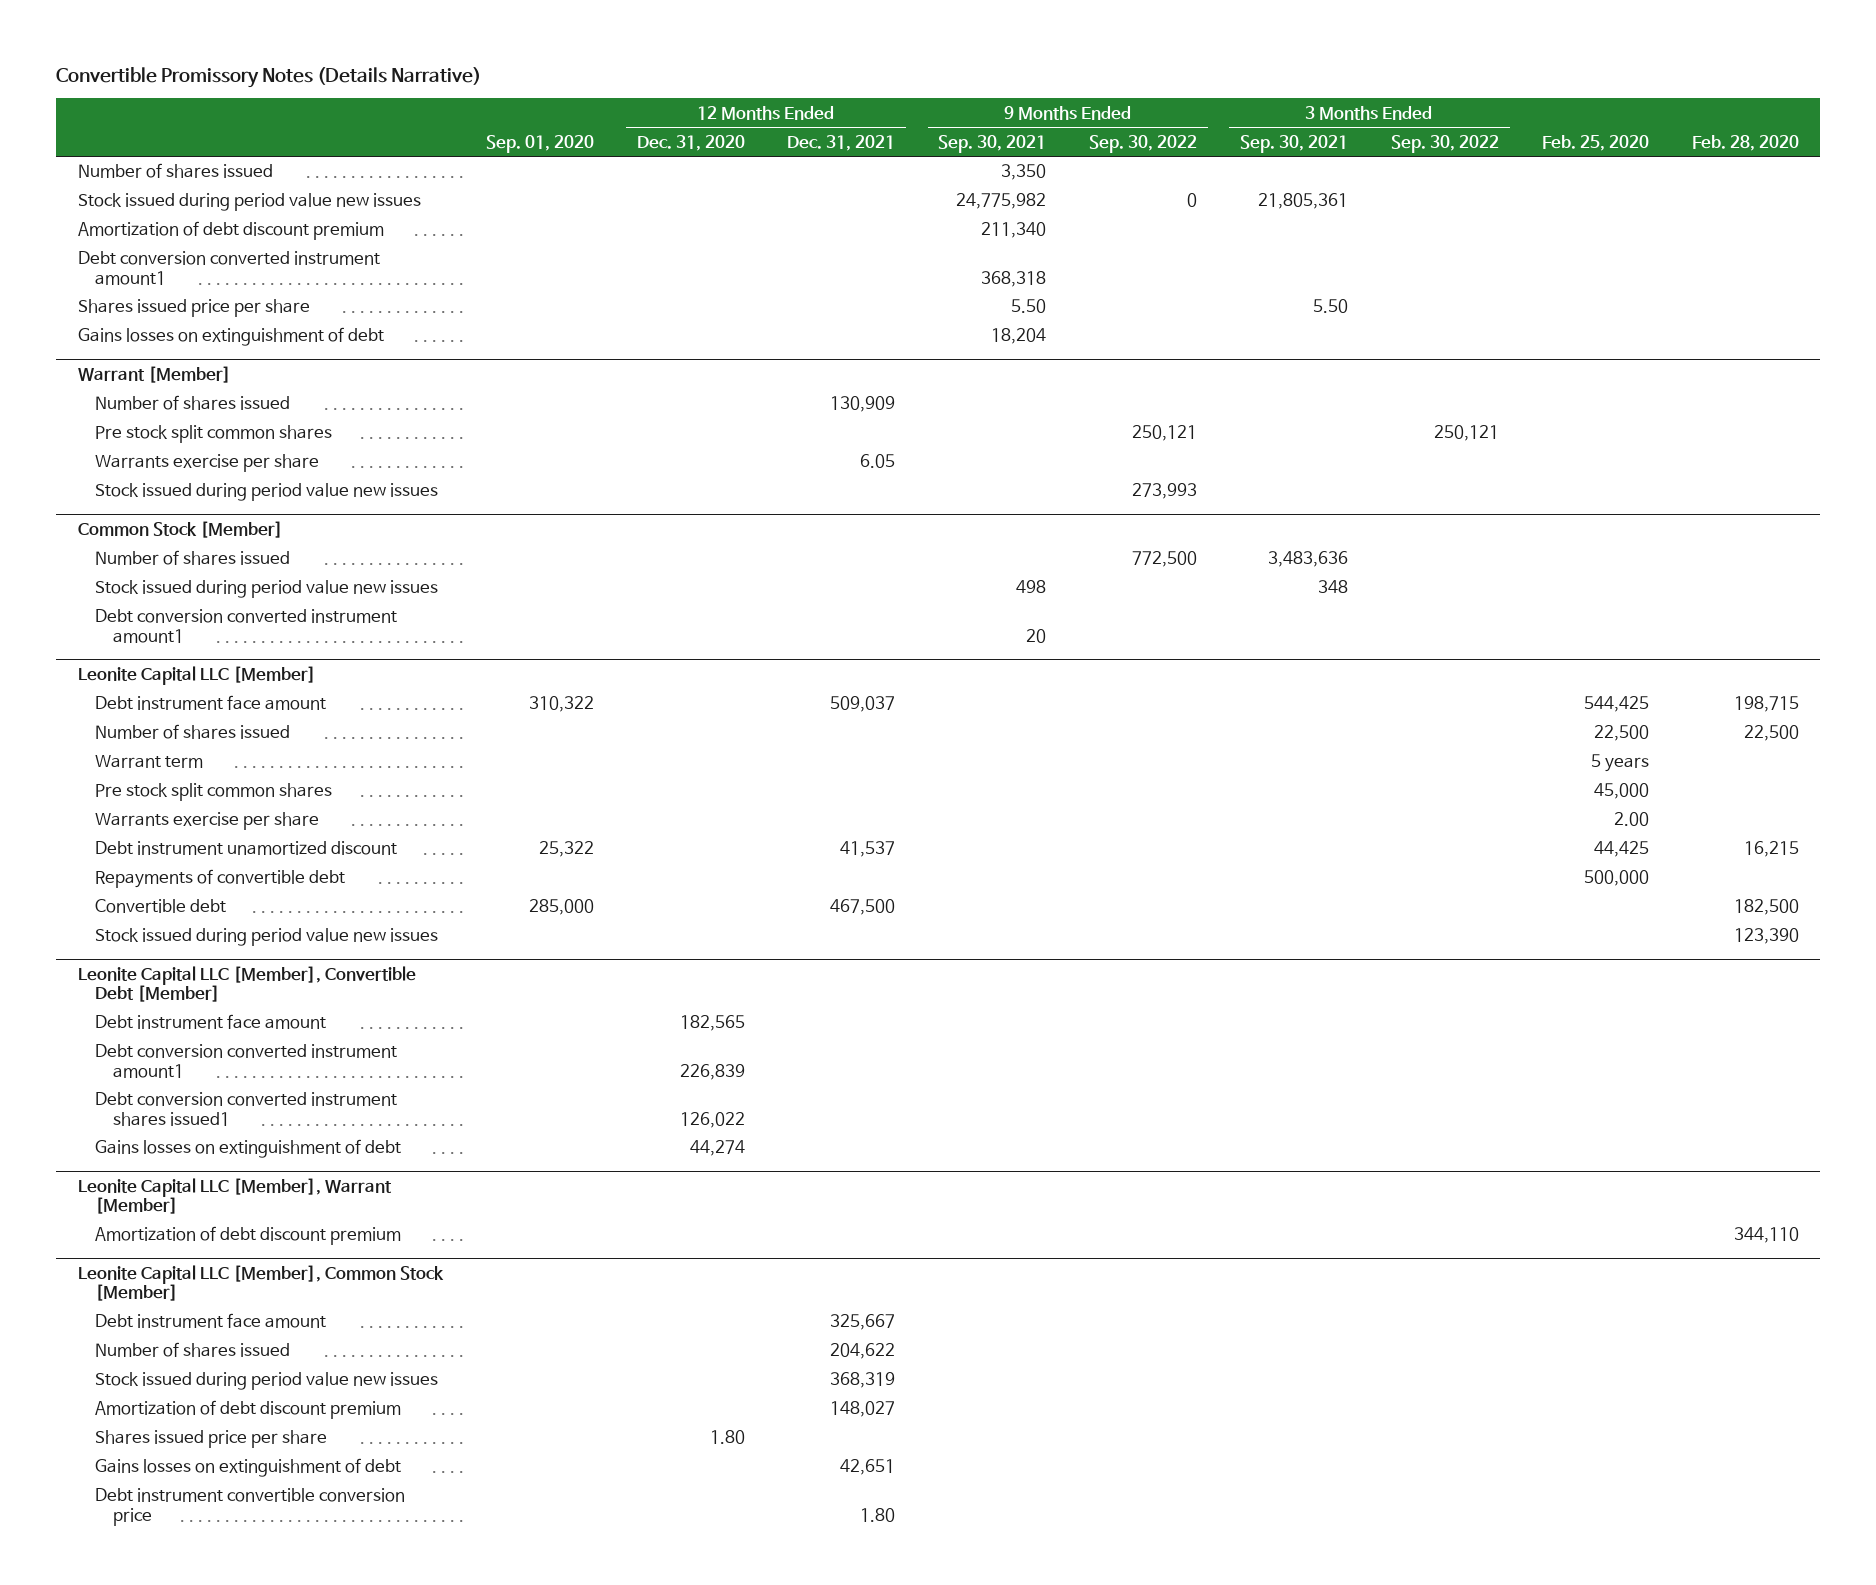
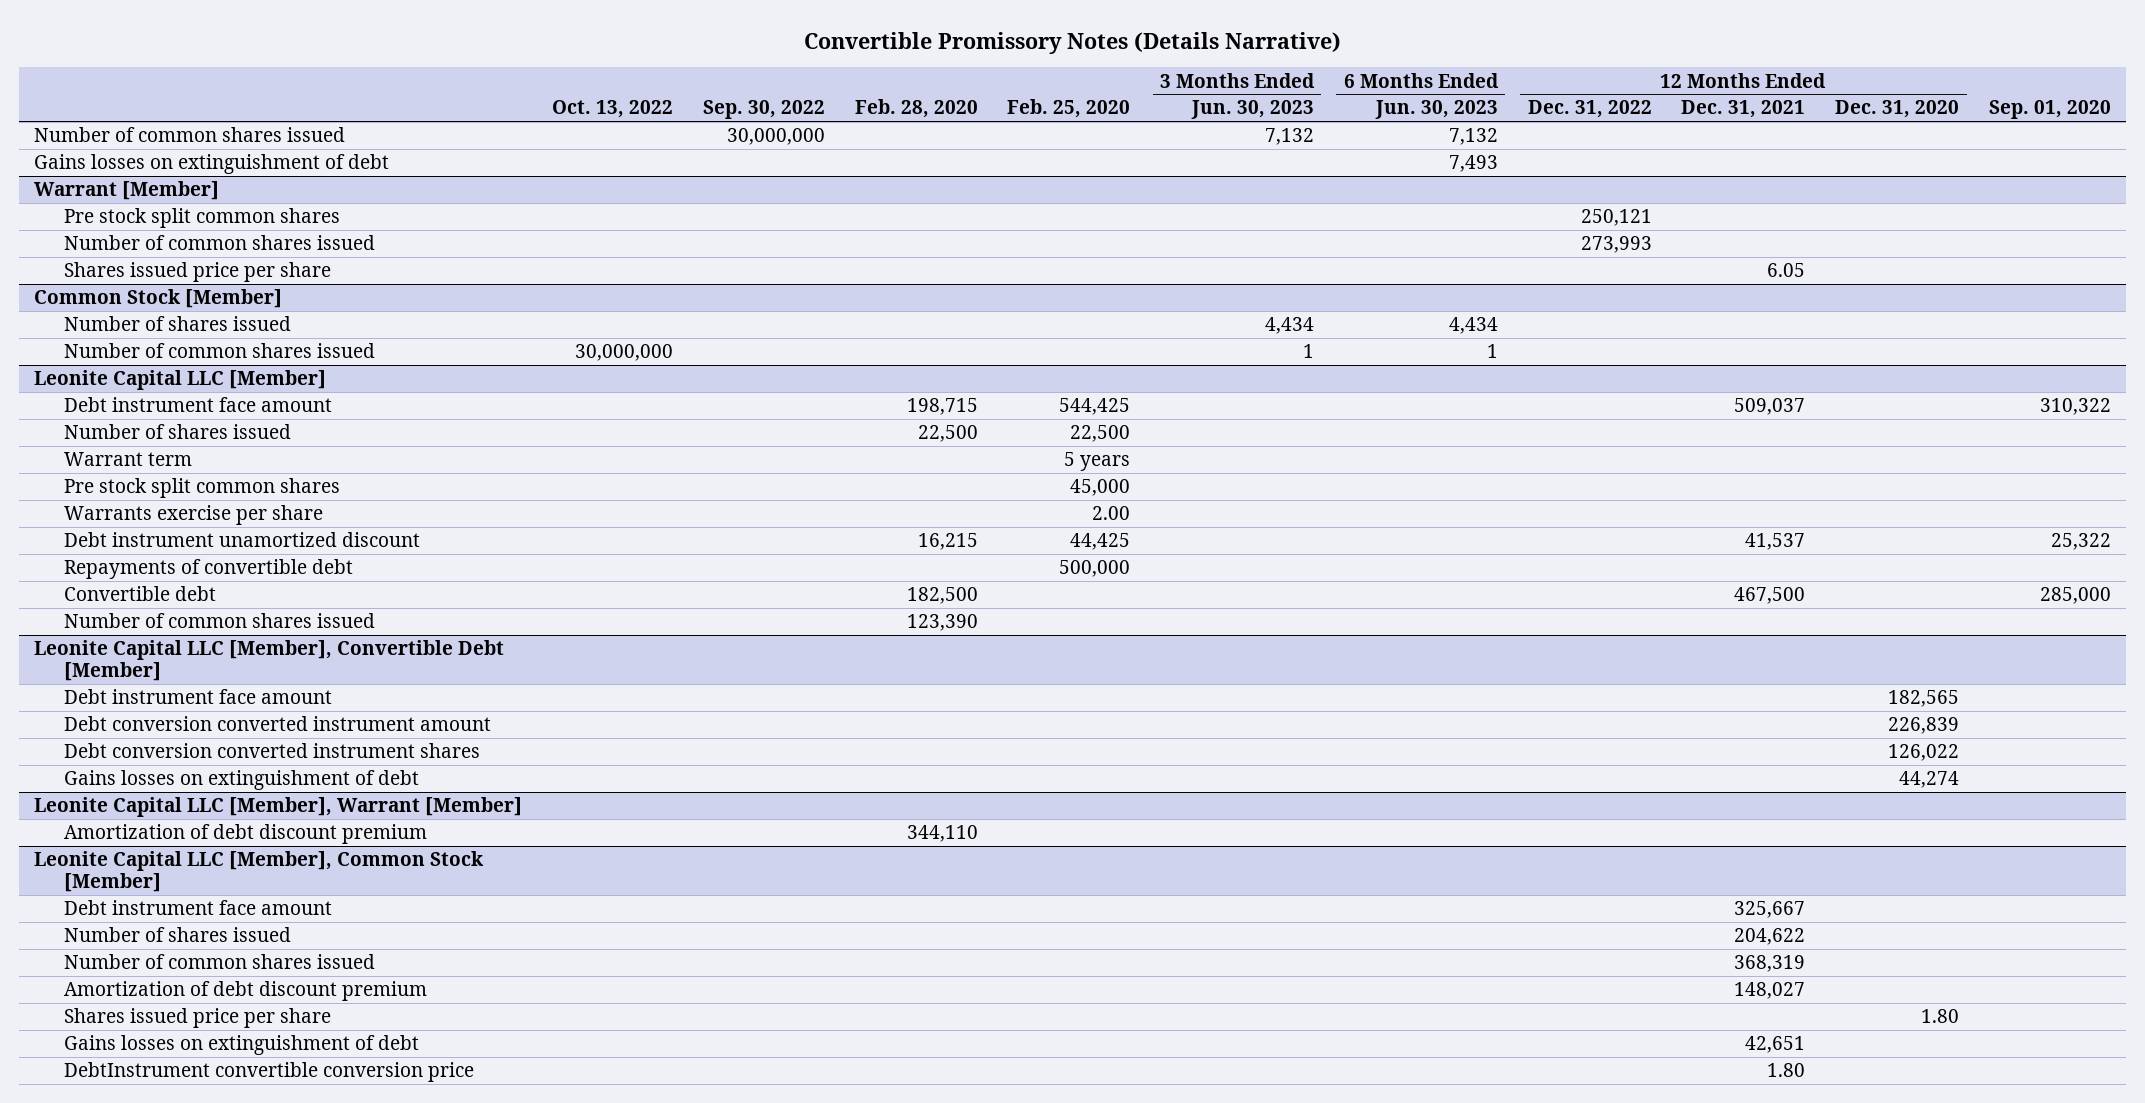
- | Sep. 01, 2020 | 12 Months Ended Dec. 31, 2020 | 12 Months Ended Dec. 31, 2021 | 9 Months Ended Sep. 30, 2021 | 9 Months Ended Sep. 30, 2022 | 3 Months Ended Sep. 30, 2021 | 3 Months Ended Sep. 30, 2022 | Feb. 25, 2020 | Feb. 28, 2020
+ | Oct. 13, 2022 | Sep. 30, 2022 | Feb. 28, 2020 | Feb. 25, 2020 | 3 Months Ended Jun. 30, 2023 | 6 Months Ended Jun. 30, 2023 | 12 Months Ended Dec. 31, 2022 | 12 Months Ended Dec. 31, 2021 | 12 Months Ended Dec. 31, 2020 | Sep. 01, 2020
- Number of shares issued | | | | 3,350 | | | | |
- Stock issued during period value new issues | | | | 24,775,982 | 0 | 21,805,361 | | |
- Amortization of debt discount premium | | | | 211,340 | | | | |
- Debt conversion converted instrument amount1 | | | | 368,318 | | | | |
- Shares issued price per share | | | | 5.50 | | 5.50 | | |
+ Number of common shares issued | | 30,000,000 | | | 7,132 | 7,132 | | | |
@ Warrant [Member]
- Number of shares issued | | | 130,909 | | | | | |
- Warrants exercise per share | | | 6.05 | | | | | |
- Stock issued during period value new issues | | | | | 273,993 | | | |
+ Number of common shares issued | | | | | | | 273,993 | | |
+ Shares issued price per share | | | | | | | | 6.05 | |
@ Common Stock [Member]
- Stock issued during period value new issues | | | | 498 | | 348 | | |
- Debt conversion converted instrument amount1 | | | | 20 | | | | |
+ Number of common shares issued | 30,000,000 | | | | 1 | 1 | | | |
@ Leonite Capital LLC [Member]
- Stock issued during period value new issues | | | | | | | | | 123,390
+ Number of common shares issued | | | 123,390 | | | | | | |
@ Leonite Capital LLC [Member], Convertible Debt [Member]
- Debt conversion converted instrument amount1 | | 226,839 | | | | | | |
- Debt conversion converted instrument shares issued1 | | 126,022 | | | | | | |
+ Debt conversion converted instrument amount | | | | | | | | | 226,839 |
+ Debt conversion converted instrument shares | | | | | | | | | 126,022 |
@ Leonite Capital LLC [Member], Common Stock [Member]
- Stock issued during period value new issues | | | 368,319 | | | | | |
+ Number of common shares issued | | | | | | | | 368,319 | |
- Debt instrument convertible conversion price | | | 1.80 | | | | | |
+ DebtInstrument convertible conversion price | | | | | | | | 1.80 | |

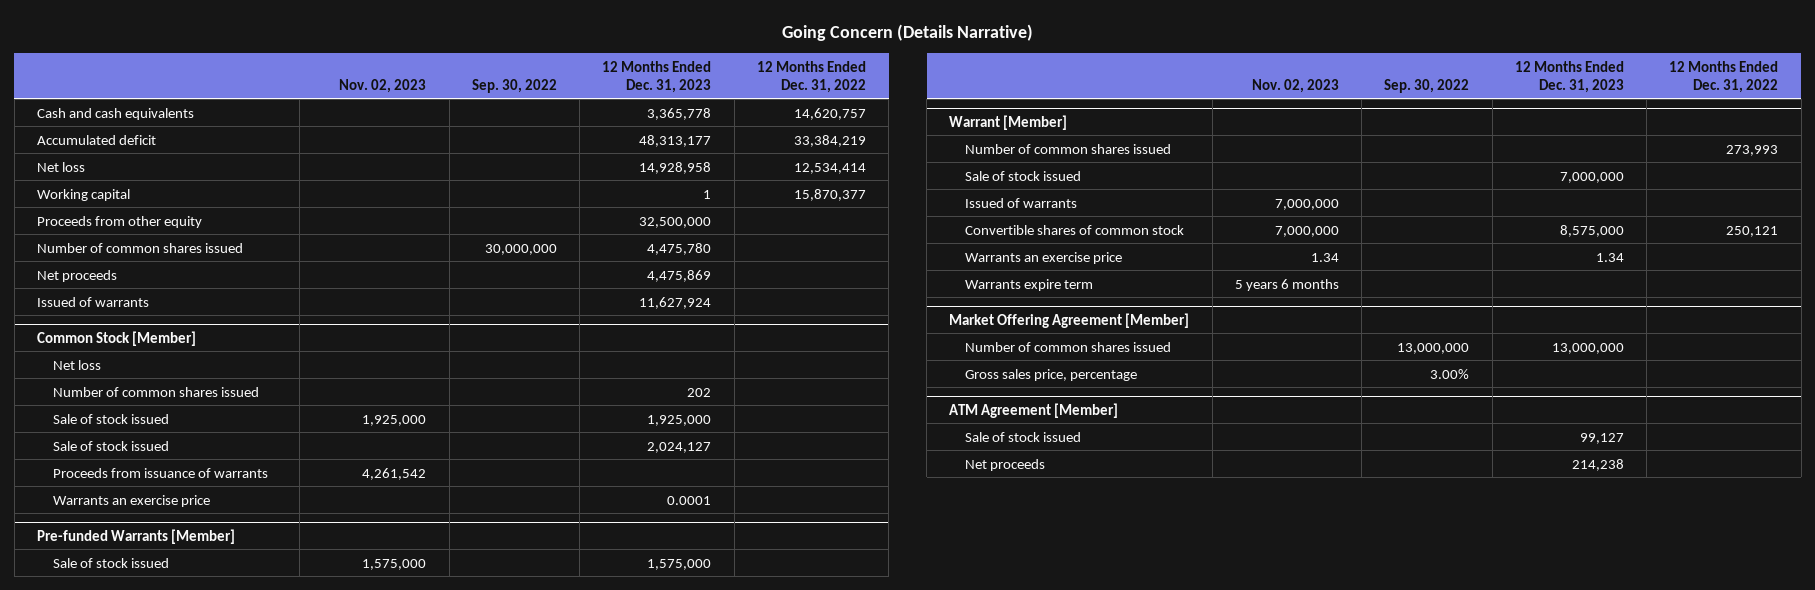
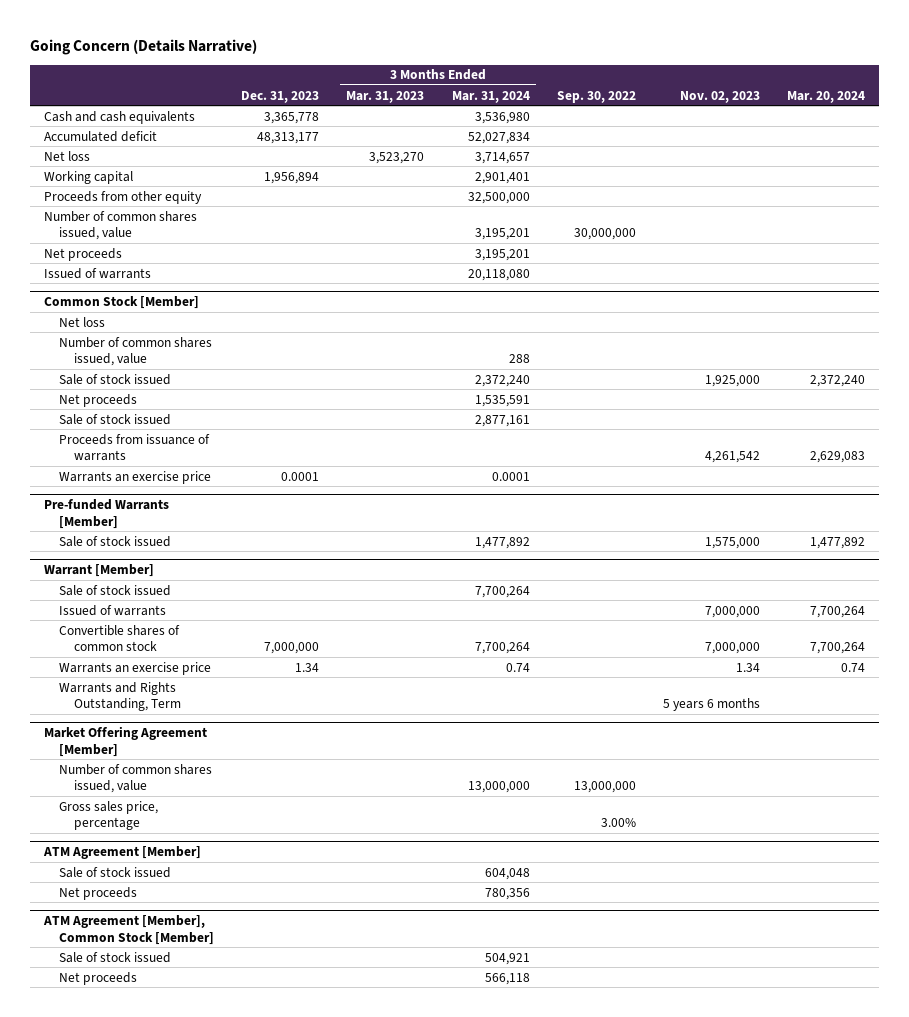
- | Nov. 02, 2023 | Sep. 30, 2022 | 12 Months Ended Dec. 31, 2023 | 12 Months Ended Dec. 31, 2022
+ | Dec. 31, 2023 | 3 Months Ended Mar. 31, 2023 | 3 Months Ended Mar. 31, 2024 | Sep. 30, 2022 | Nov. 02, 2023 | Mar. 20, 2024
- Number of common shares issued | | 30,000,000 | 4,475,780 |
+ Number of common shares issued, value | | | 3,195,201 | 30,000,000 | |
@ Common Stock [Member]
- Number of common shares issued | | | 202 |
+ Number of common shares issued, value | | | 288 | | |
+ Net proceeds | | | 1,535,591 | | |
@ Warrant [Member]
- Number of common shares issued | | | | 273,993
- Warrants expire term | 5 years 6 months | | |
+ Warrants and Rights Outstanding, Term | | | | | 5 years 6 months |
@ Market Offering Agreement [Member]
- Number of common shares issued | | 13,000,000 | 13,000,000 |
+ Number of common shares issued, value | | | 13,000,000 | 13,000,000 | |
+ ATM Agreement [Member], Common Stock [Member]
+ Sale of stock issued | | | 504,921 | | |
+ Net proceeds | | | 566,118 | | |

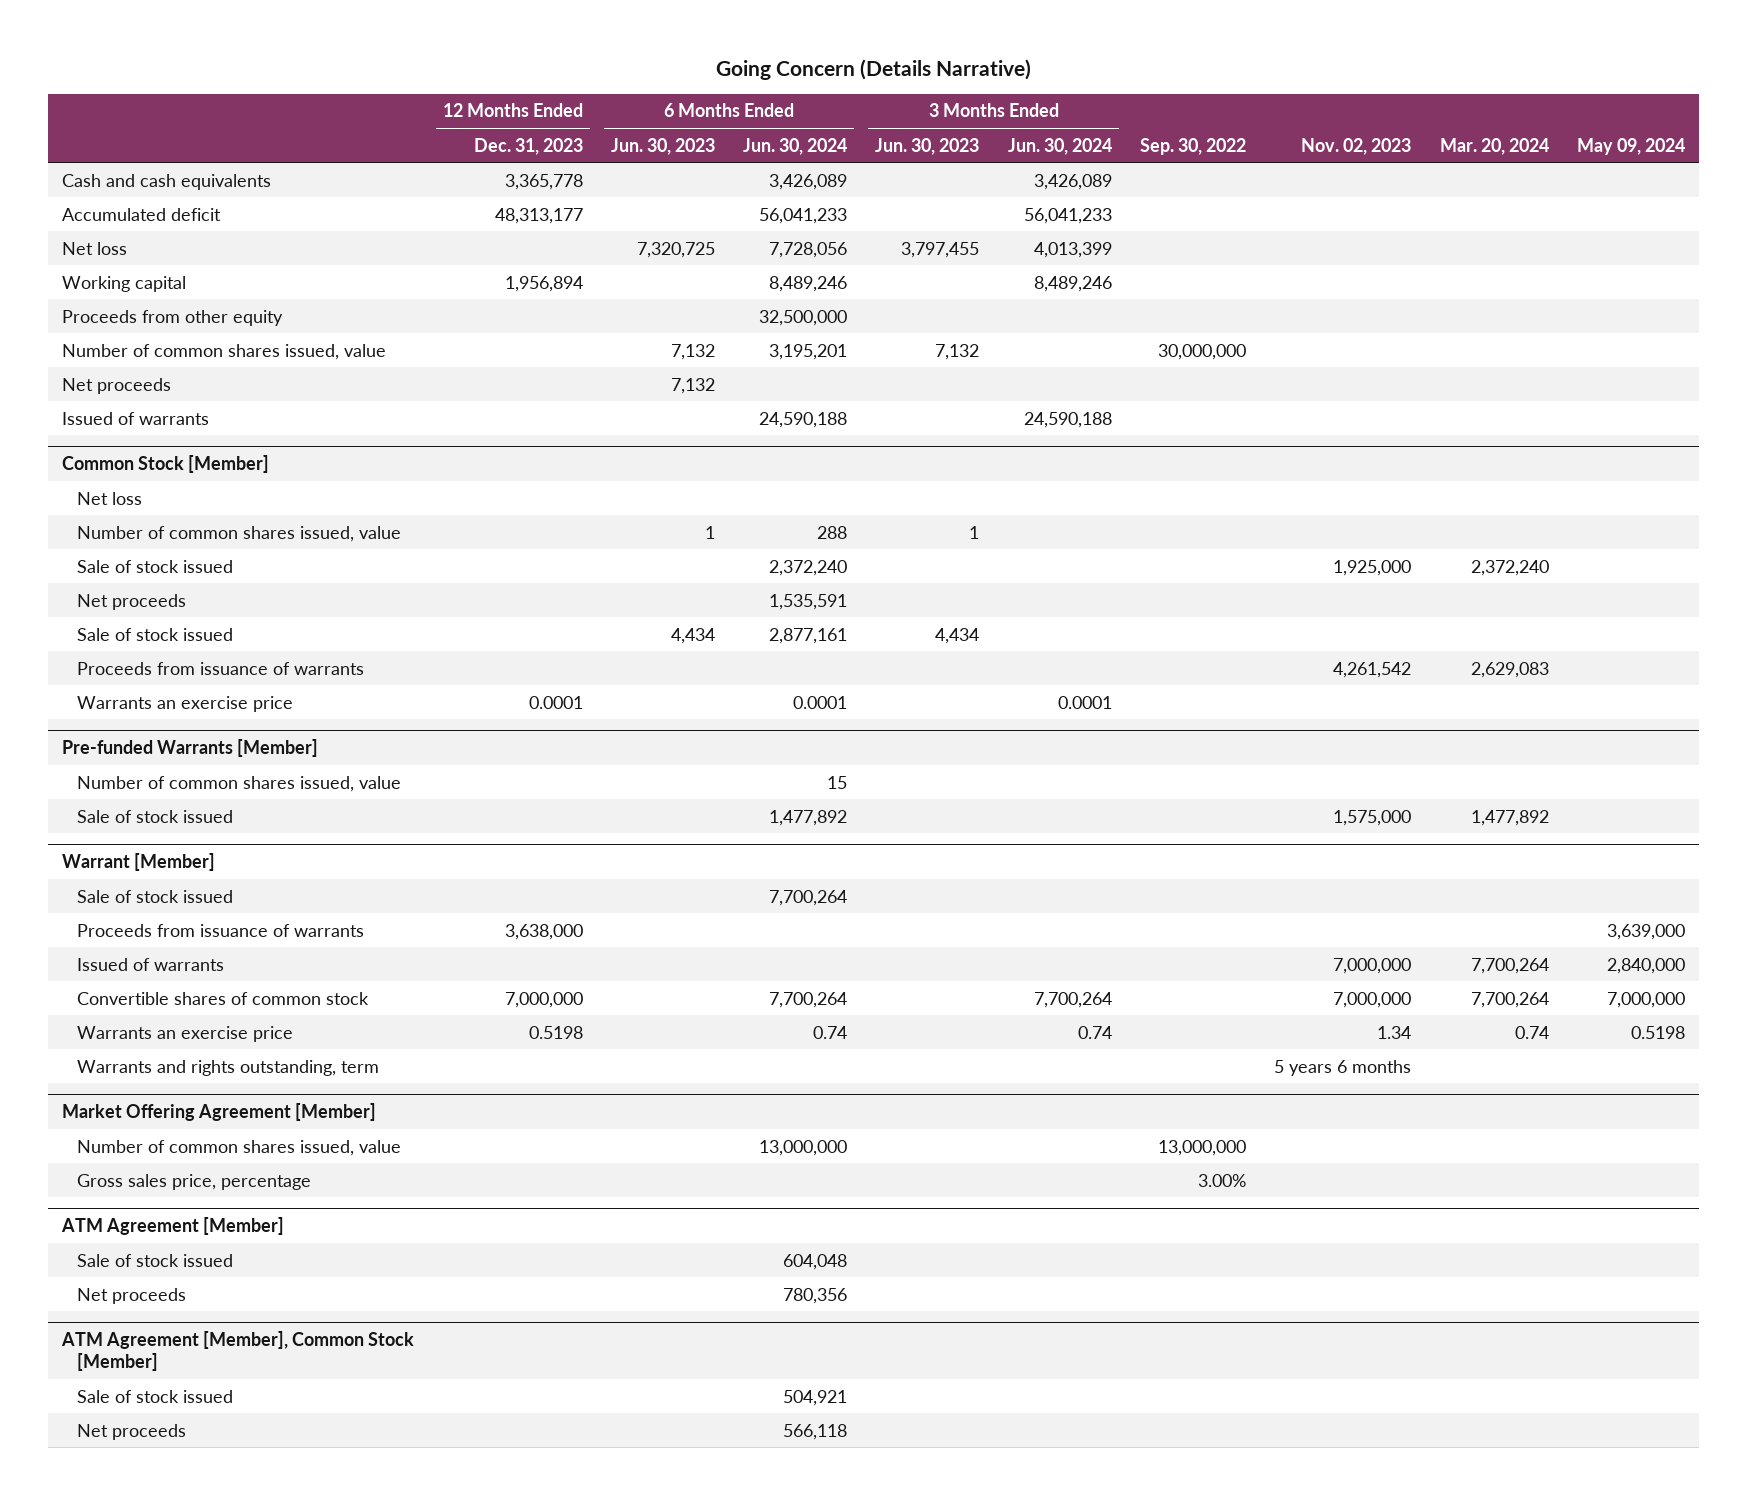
- | Dec. 31, 2023 | 3 Months Ended Mar. 31, 2023 | 3 Months Ended Mar. 31, 2024 | Sep. 30, 2022 | Nov. 02, 2023 | Mar. 20, 2024
+ | 12 Months Ended Dec. 31, 2023 | 6 Months Ended Jun. 30, 2023 | 6 Months Ended Jun. 30, 2024 | 3 Months Ended Jun. 30, 2023 | 3 Months Ended Jun. 30, 2024 | Sep. 30, 2022 | Nov. 02, 2023 | Mar. 20, 2024 | May 09, 2024
@ Pre-funded Warrants [Member]
+ Number of common shares issued, value | | | 15 | | | | | |
@ Warrant [Member]
+ Proceeds from issuance of warrants | 3,638,000 | | | | | | | | 3,639,000
- Warrants and Rights Outstanding, Term | | | | | 5 years 6 months |
+ Warrants and rights outstanding, term | | | | | | | 5 years 6 months | |

